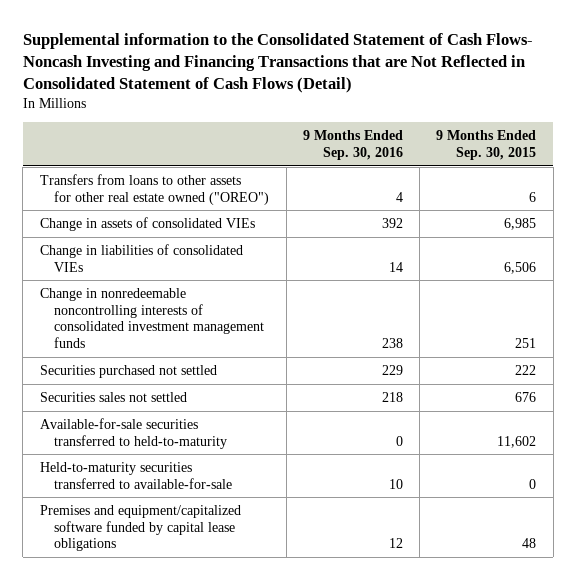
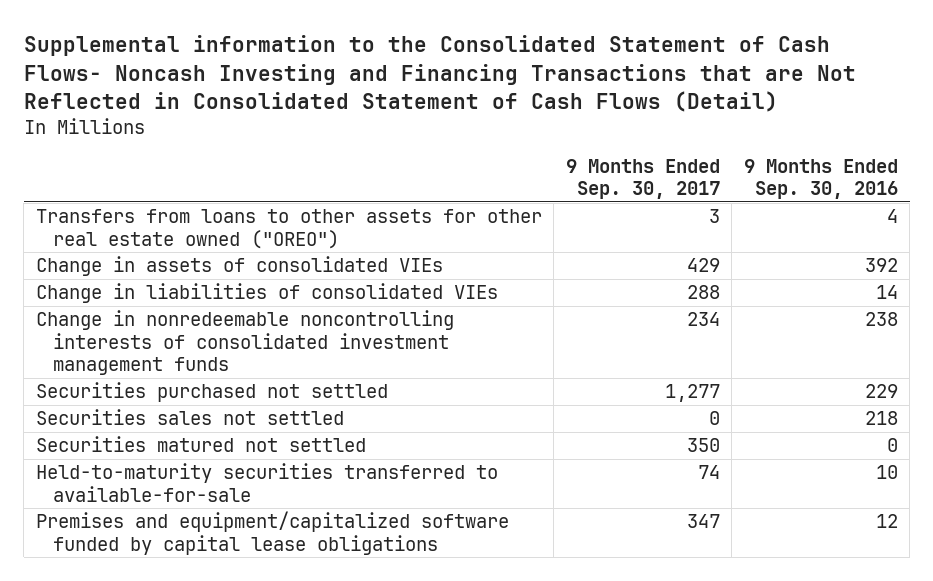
- | 9 Months Ended Sep. 30, 2016 | 9 Months Ended Sep. 30, 2015
+ | 9 Months Ended Sep. 30, 2017 | 9 Months Ended Sep. 30, 2016
- Available-for-sale securities transferred to held-to-maturity | 0 | 11,602
+ Securities matured not settled | 350 | 0

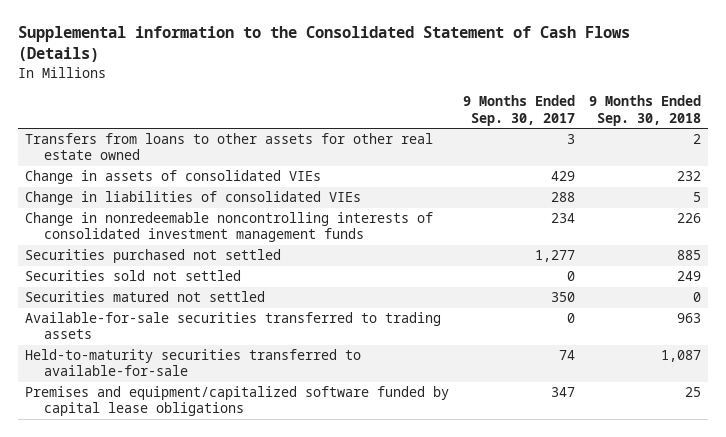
- Supplemental information to the Consolidated Statement of Cash Flows- Noncash Investing and Financing Transactions that are Not Reflected in Consolidated Statement of Cash Flows (Detail)
+ Supplemental information to the Consolidated Statement of Cash Flows (Details)
- | 9 Months Ended Sep. 30, 2017 | 9 Months Ended Sep. 30, 2016
+ | 9 Months Ended Sep. 30, 2017 | 9 Months Ended Sep. 30, 2018
- Transfers from loans to other assets for other real estate owned ("OREO") | 3 | 4
+ Transfers from loans to other assets for other real estate owned | 3 | 2
- Securities sales not settled | 0 | 218
+ Securities sold not settled | 0 | 249
+ Available-for-sale securities transferred to trading assets | 0 | 963

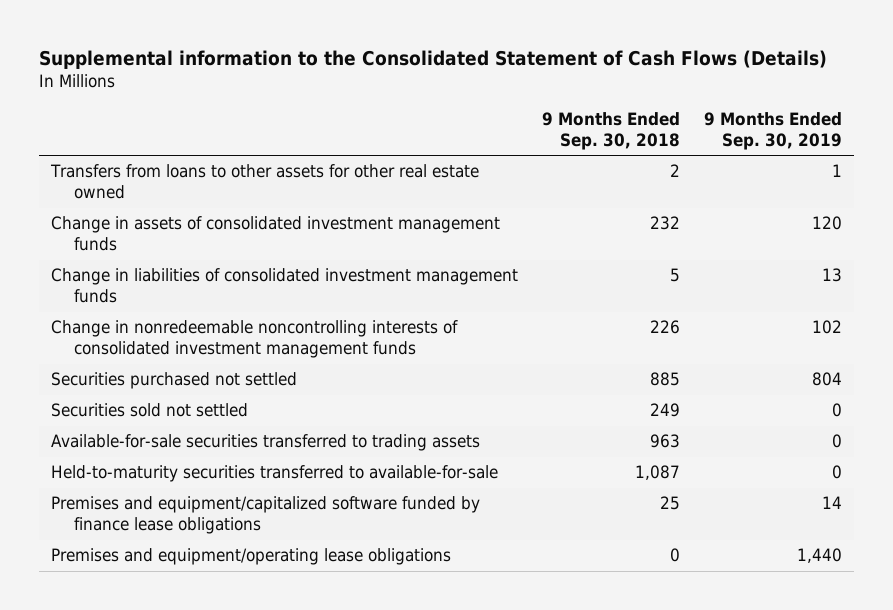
- | 9 Months Ended Sep. 30, 2017 | 9 Months Ended Sep. 30, 2018
+ | 9 Months Ended Sep. 30, 2018 | 9 Months Ended Sep. 30, 2019
- Change in assets of consolidated VIEs | 429 | 232
- Change in liabilities of consolidated VIEs | 288 | 5
+ Change in assets of consolidated investment management funds | 232 | 120
+ Change in liabilities of consolidated investment management funds | 5 | 13
- Securities matured not settled | 350 | 0
- Premises and equipment/capitalized software funded by capital lease obligations | 347 | 25
+ Premises and equipment/capitalized software funded by finance lease obligations | 25 | 14
+ Premises and equipment/operating lease obligations | 0 | 1,440

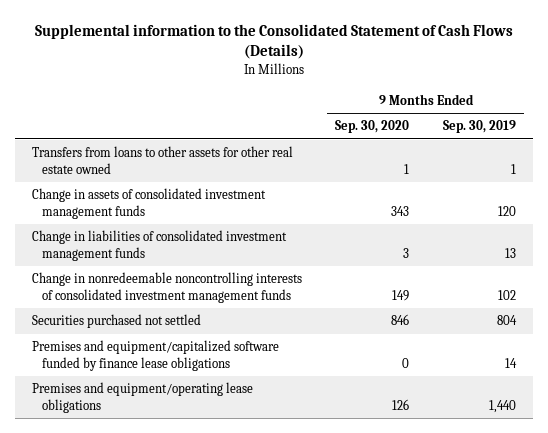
- | 9 Months Ended Sep. 30, 2018 | 9 Months Ended Sep. 30, 2019
+ | 9 Months Ended Sep. 30, 2020 | 9 Months Ended Sep. 30, 2019
- Securities sold not settled | 249 | 0
- Available-for-sale securities transferred to trading assets | 963 | 0
- Held-to-maturity securities transferred to available-for-sale | 1,087 | 0

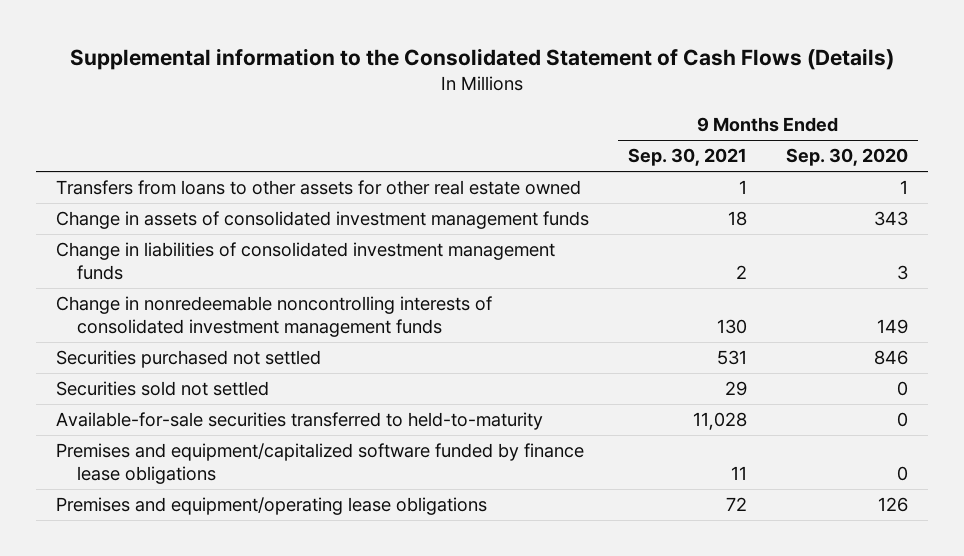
- | 9 Months Ended Sep. 30, 2020 | 9 Months Ended Sep. 30, 2019
+ | 9 Months Ended Sep. 30, 2021 | 9 Months Ended Sep. 30, 2020
+ Securities sold not settled | 29 | 0
+ Available-for-sale securities transferred to held-to-maturity | 11,028 | 0

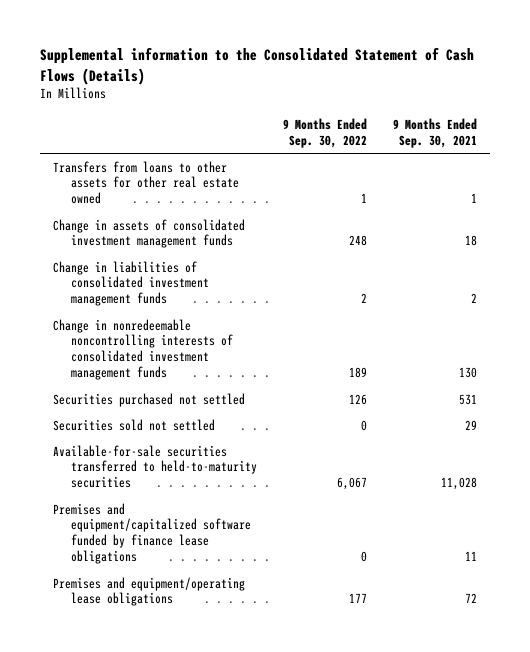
- | 9 Months Ended Sep. 30, 2021 | 9 Months Ended Sep. 30, 2020
+ | 9 Months Ended Sep. 30, 2022 | 9 Months Ended Sep. 30, 2021
- Available-for-sale securities transferred to held-to-maturity | 11,028 | 0
+ Available-for-sale securities transferred to held-to-maturity securities | 6,067 | 11,028

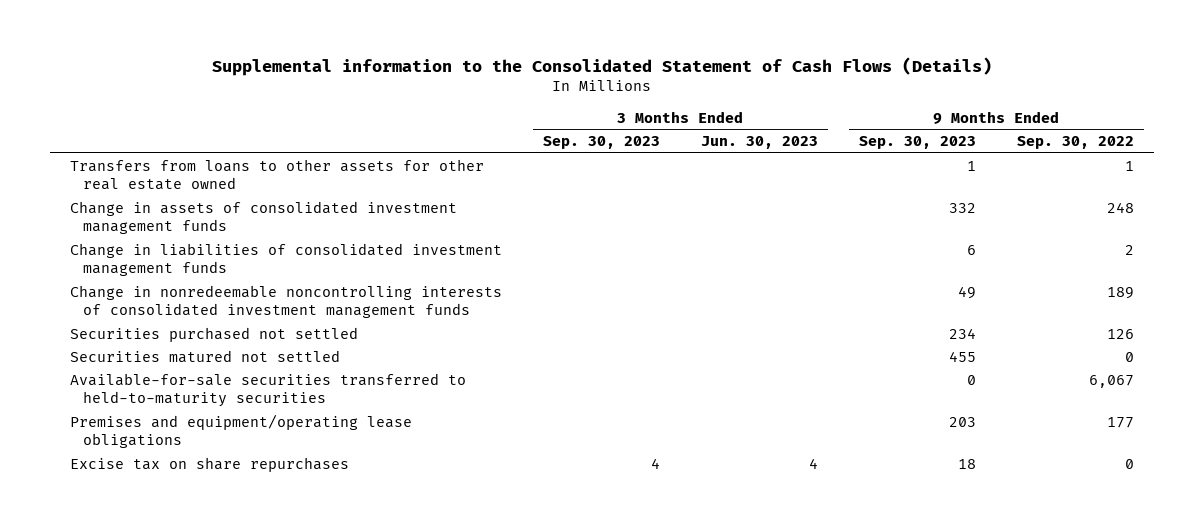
- | 9 Months Ended Sep. 30, 2022 | 9 Months Ended Sep. 30, 2021
+ | 3 Months Ended Sep. 30, 2023 | 3 Months Ended Jun. 30, 2023 | 9 Months Ended Sep. 30, 2023 | 9 Months Ended Sep. 30, 2022
- Securities sold not settled | 0 | 29
+ Securities matured not settled | | | 455 | 0
- Premises and equipment/capitalized software funded by finance lease obligations | 0 | 11
+ Excise tax on share repurchases | 4 | 4 | 18 | 0

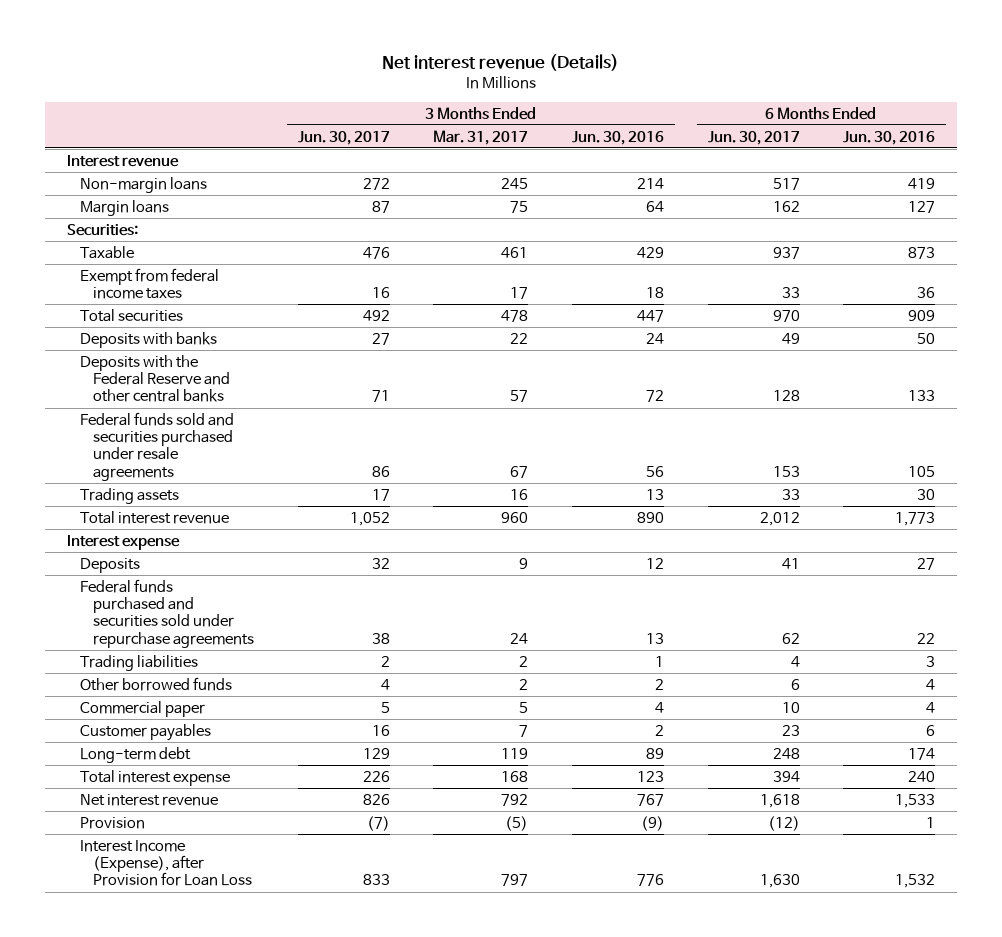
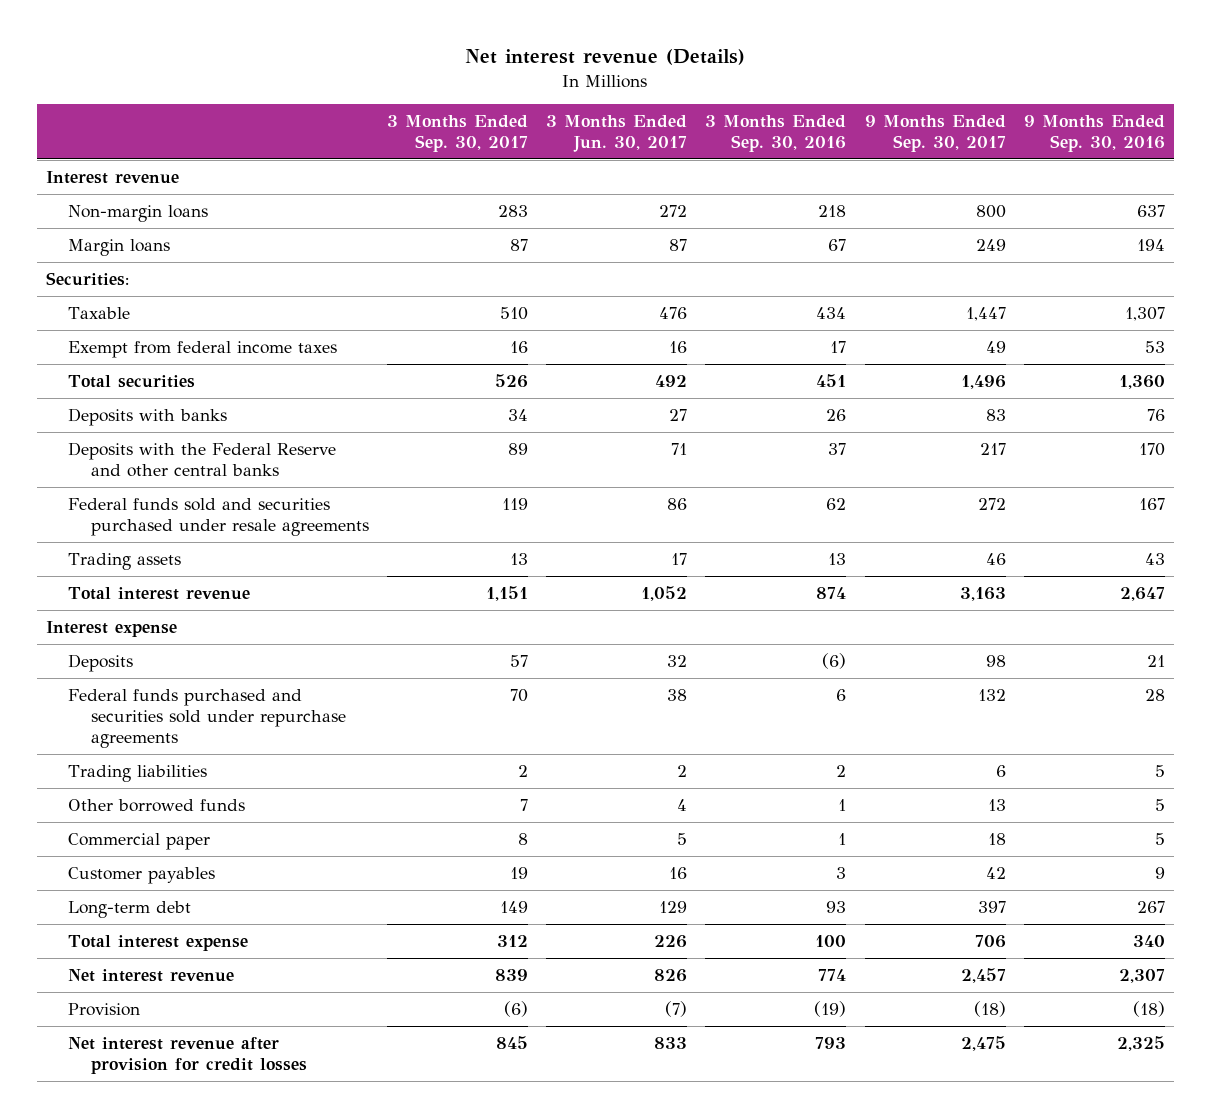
- | 3 Months Ended Jun. 30, 2017 | 3 Months Ended Mar. 31, 2017 | 3 Months Ended Jun. 30, 2016 | 6 Months Ended Jun. 30, 2017 | 6 Months Ended Jun. 30, 2016
+ | 3 Months Ended Sep. 30, 2017 | 3 Months Ended Jun. 30, 2017 | 3 Months Ended Sep. 30, 2016 | 9 Months Ended Sep. 30, 2017 | 9 Months Ended Sep. 30, 2016
- Interest Income (Expense), after Provision for Loan Loss | 833 | 797 | 776 | 1,630 | 1,532
+ Net interest revenue after provision for credit losses | 845 | 833 | 793 | 2,475 | 2,325

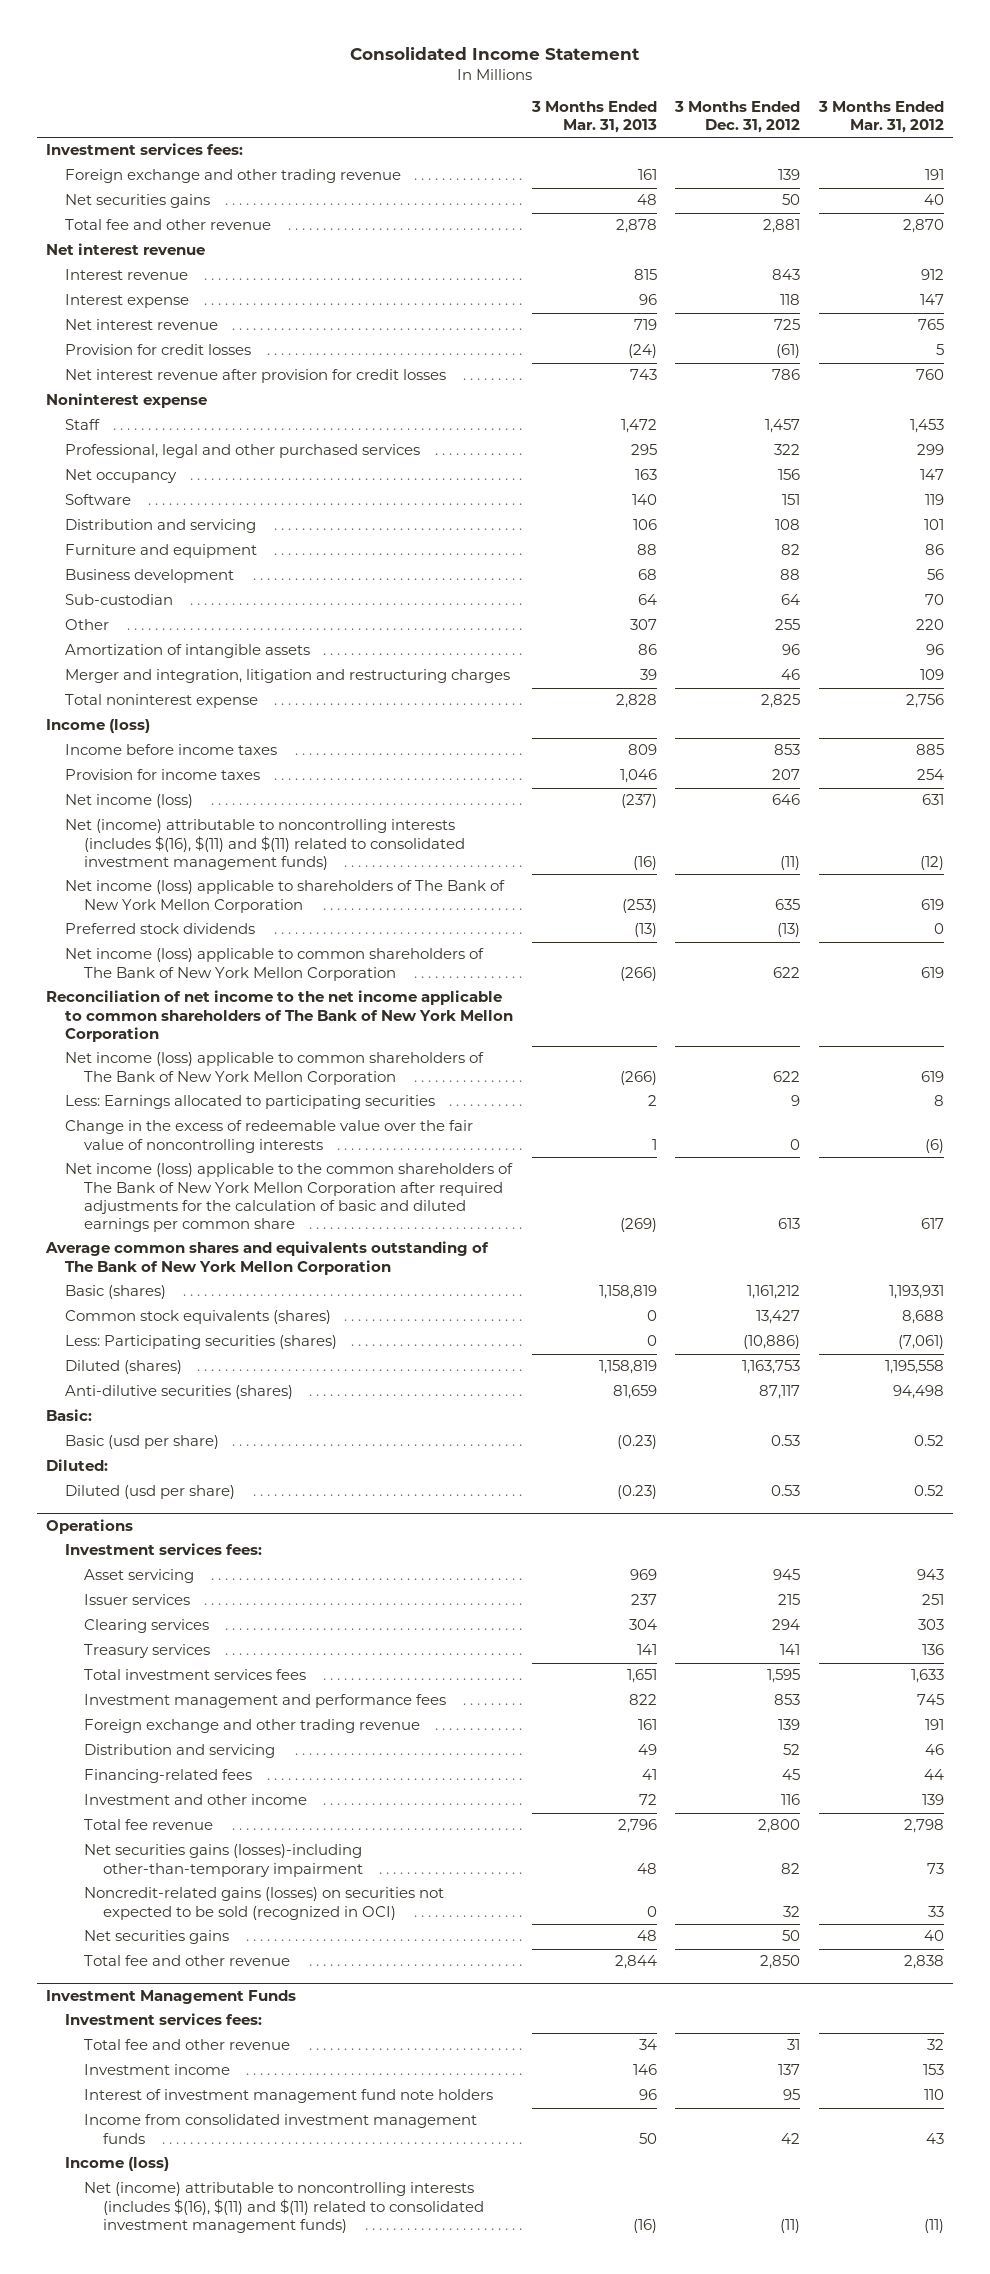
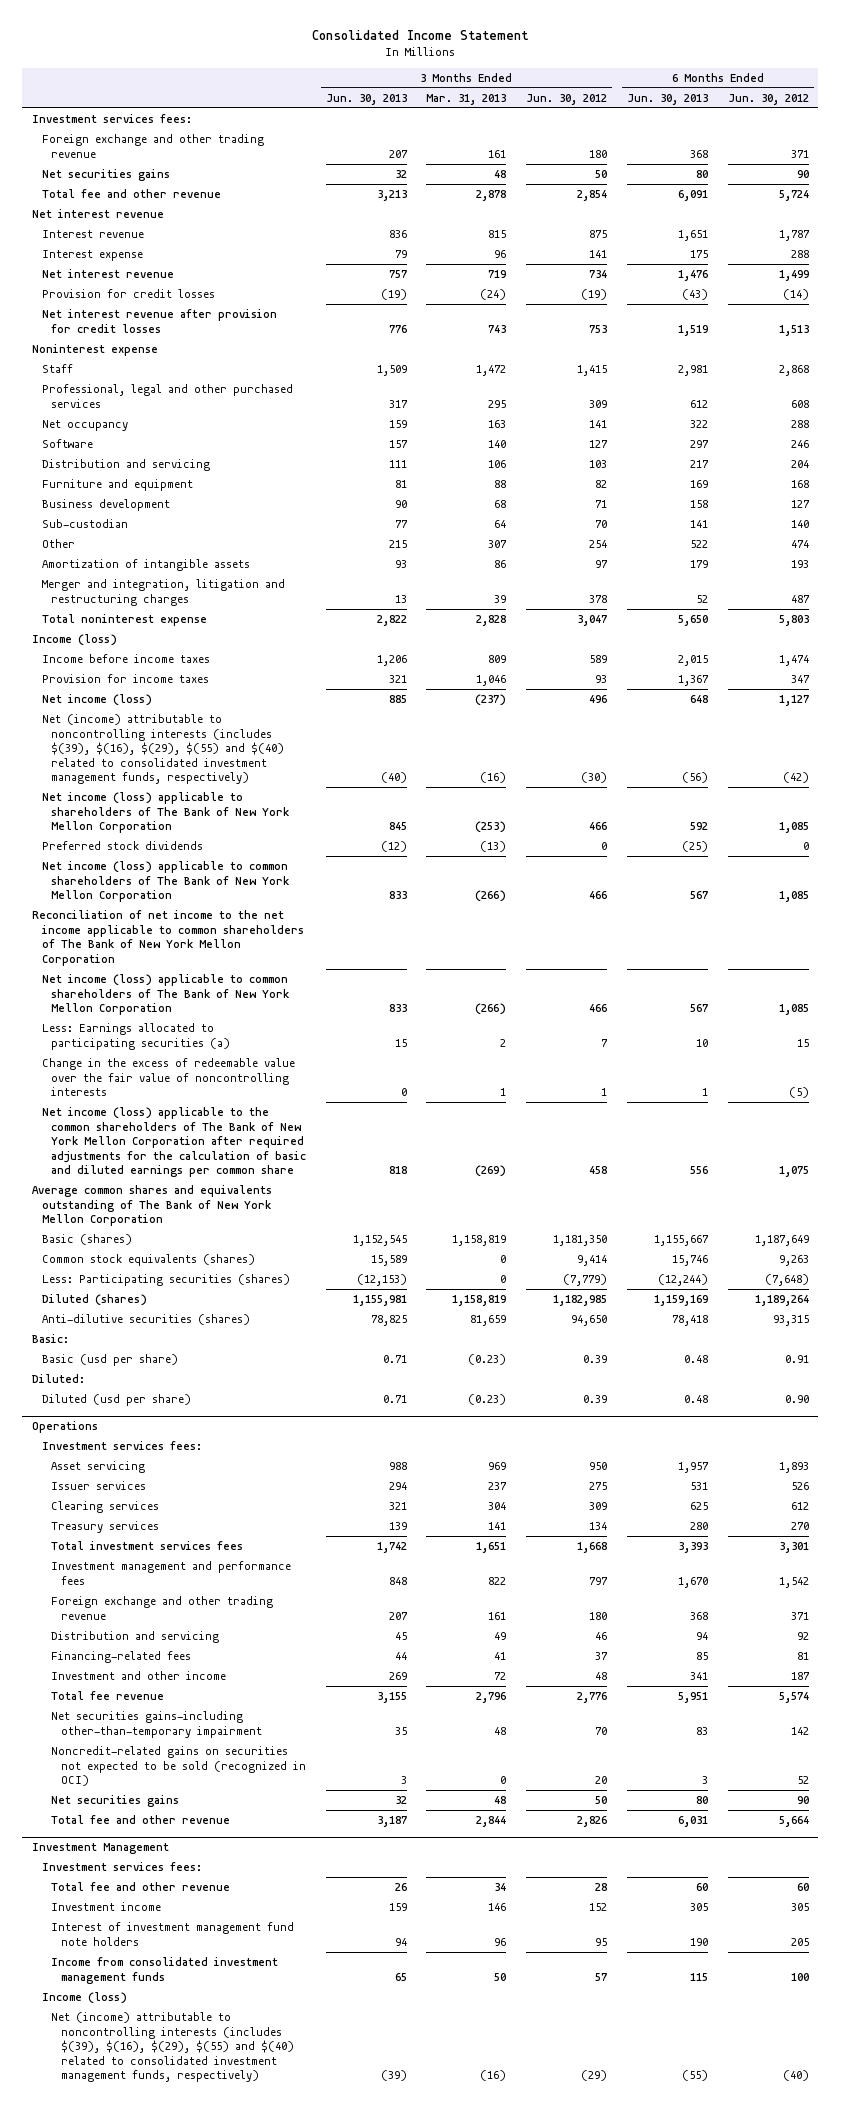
- | 3 Months Ended Mar. 31, 2013 | 3 Months Ended Dec. 31, 2012 | 3 Months Ended Mar. 31, 2012
+ | 3 Months Ended Jun. 30, 2013 | 3 Months Ended Mar. 31, 2013 | 3 Months Ended Jun. 30, 2012 | 6 Months Ended Jun. 30, 2013 | 6 Months Ended Jun. 30, 2012
- Net (income) attributable to noncontrolling interests (includes $(16), $(11) and $(11) related to consolidated investment management funds) | (16) | (11) | (12)
+ Net (income) attributable to noncontrolling interests (includes $(39), $(16), $(29), $(55) and $(40) related to consolidated investment management funds, respectively) | (40) | (16) | (30) | (56) | (42)
- Less: Earnings allocated to participating securities | 2 | 9 | 8
+ Less: Earnings allocated to participating securities (a) | 15 | 2 | 7 | 10 | 15
@ Operations
- Net securities gains (losses)-including other-than-temporary impairment | 48 | 82 | 73
- Noncredit-related gains (losses) on securities not expected to be sold (recognized in OCI) | 0 | 32 | 33
+ Net securities gains-including other-than-temporary impairment | 35 | 48 | 70 | 83 | 142
+ Noncredit-related gains on securities not expected to be sold (recognized in OCI) | 3 | 0 | 20 | 3 | 52
- Investment Management Funds
+ Investment Management
- Net (income) attributable to noncontrolling interests (includes $(16), $(11) and $(11) related to consolidated investment management funds) | (16) | (11) | (11)
+ Net (income) attributable to noncontrolling interests (includes $(39), $(16), $(29), $(55) and $(40) related to consolidated investment management funds, respectively) | (39) | (16) | (29) | (55) | (40)

